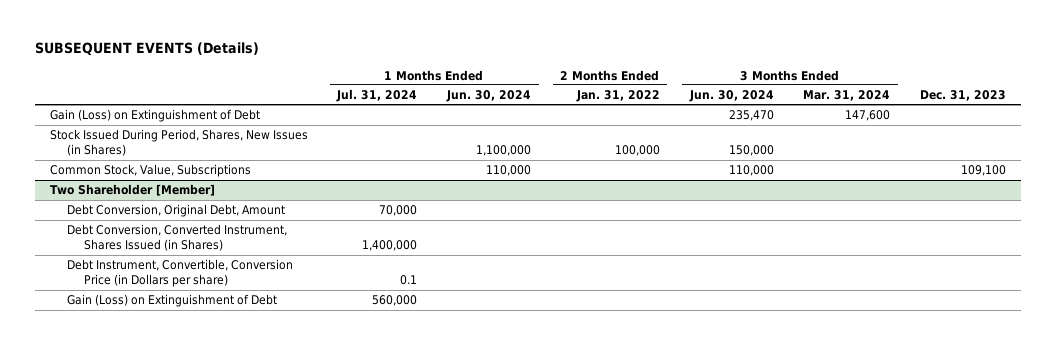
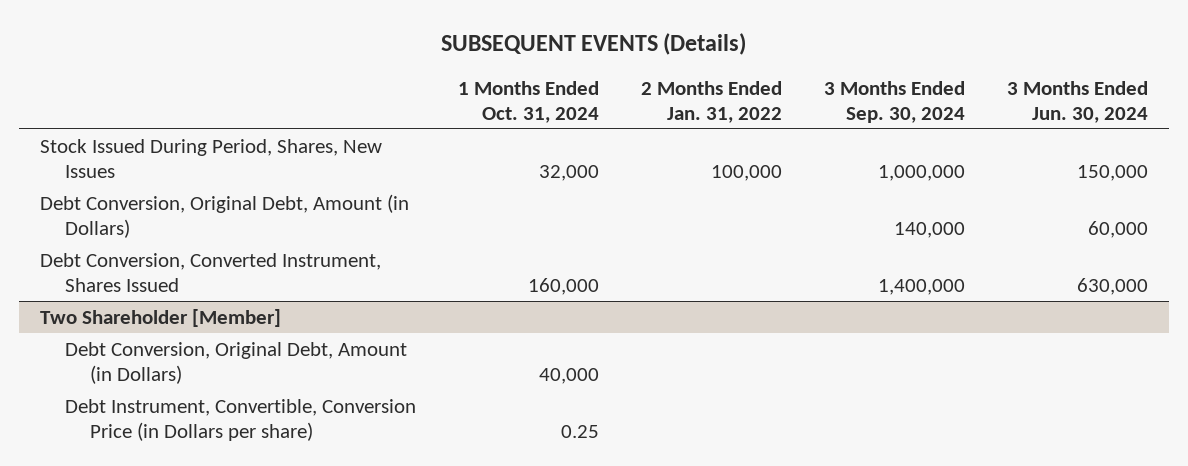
- | 1 Months Ended Jul. 31, 2024 | 1 Months Ended Jun. 30, 2024 | 2 Months Ended Jan. 31, 2022 | 3 Months Ended Jun. 30, 2024 | 3 Months Ended Mar. 31, 2024 | Dec. 31, 2023
+ | 1 Months Ended Oct. 31, 2024 | 2 Months Ended Jan. 31, 2022 | 3 Months Ended Sep. 30, 2024 | 3 Months Ended Jun. 30, 2024
- Gain (Loss) on Extinguishment of Debt | | | | 235,470 | 147,600 |
- Stock Issued During Period, Shares, New Issues (in Shares) | | 1,100,000 | 100,000 | 150,000 | |
- Common Stock, Value, Subscriptions | | 110,000 | | 110,000 | | 109,100
+ Stock Issued During Period, Shares, New Issues | 32,000 | 100,000 | 1,000,000 | 150,000
+ Debt Conversion, Original Debt, Amount (in Dollars) | | | 140,000 | 60,000
+ Debt Conversion, Converted Instrument, Shares Issued | 160,000 | | 1,400,000 | 630,000
@ Two Shareholder [Member]
- Debt Conversion, Original Debt, Amount | 70,000 | | | | |
- Debt Conversion, Converted Instrument, Shares Issued (in Shares) | 1,400,000 | | | | |
+ Debt Conversion, Original Debt, Amount (in Dollars) | 40,000 | | |
- Gain (Loss) on Extinguishment of Debt | 560,000 | | | | |

